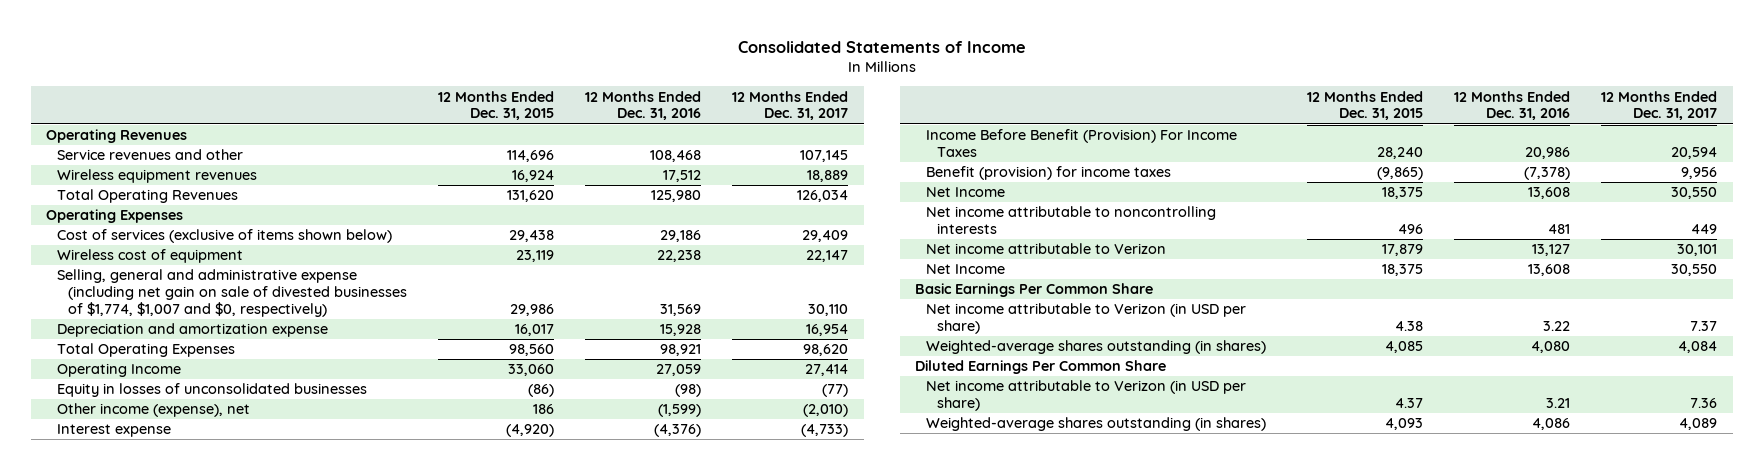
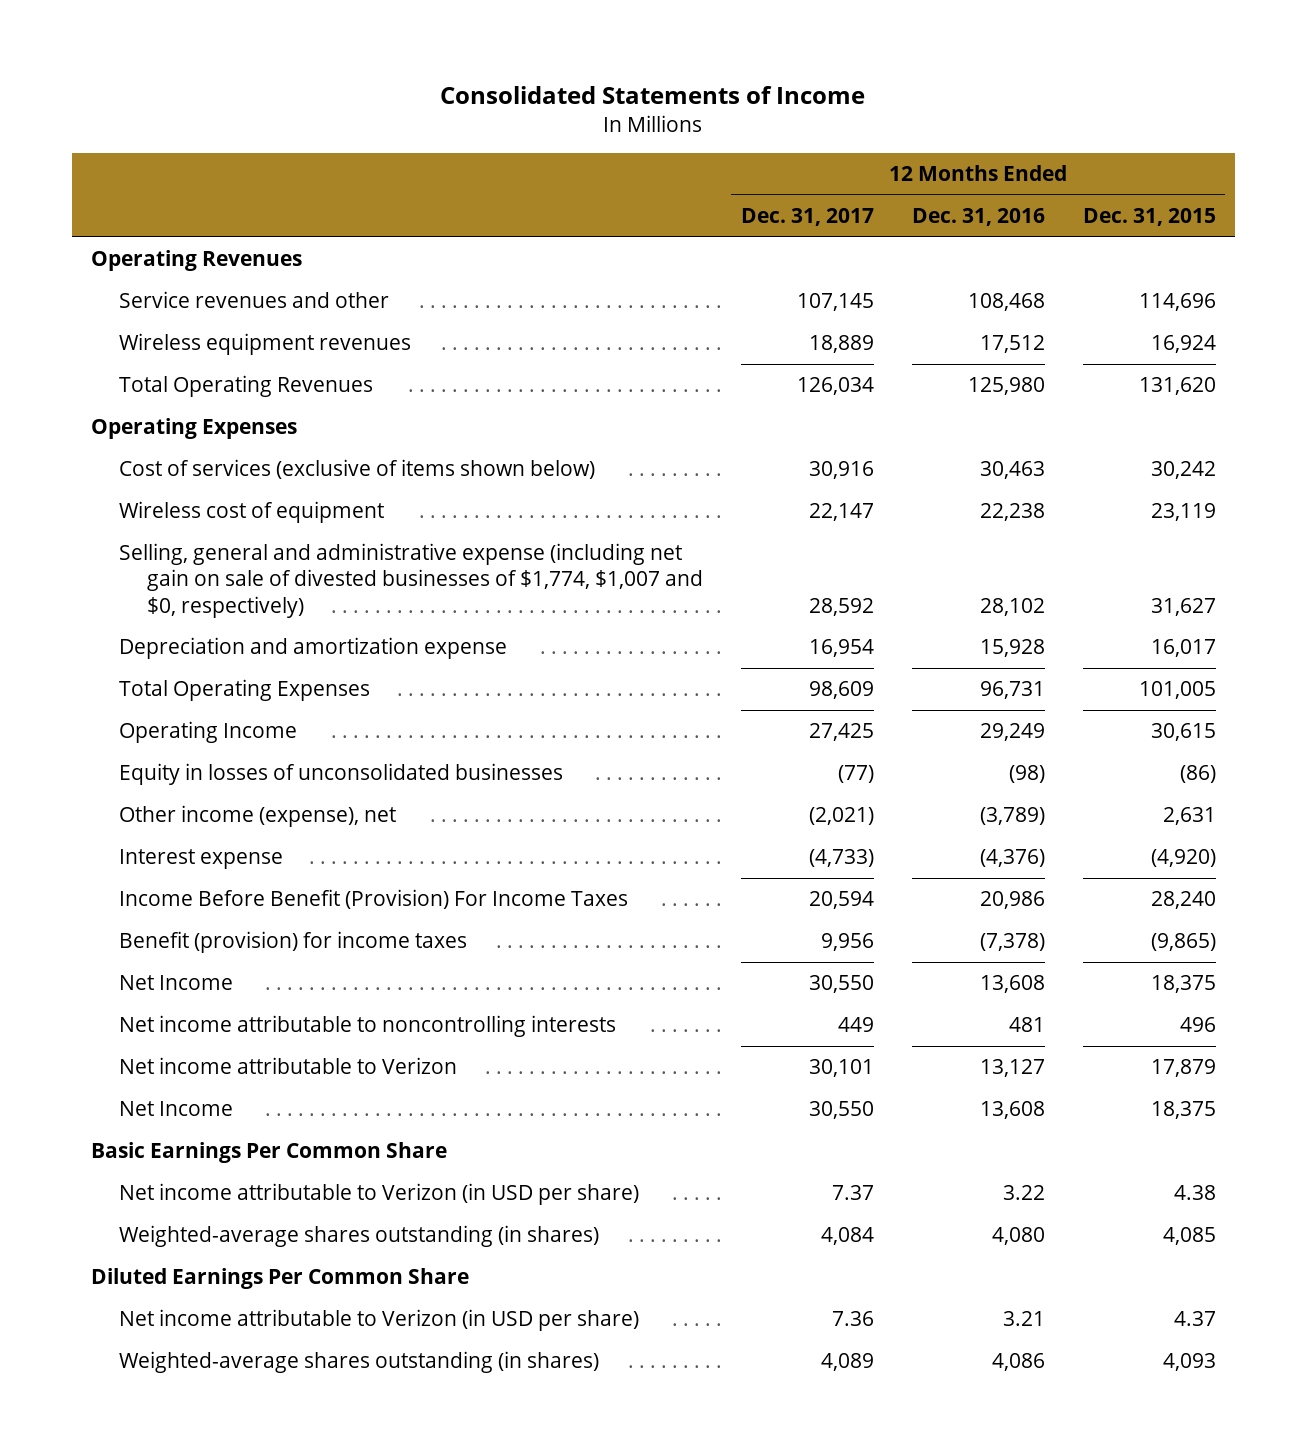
- | 12 Months Ended Dec. 31, 2015 | 12 Months Ended Dec. 31, 2016 | 12 Months Ended Dec. 31, 2017
+ | 12 Months Ended Dec. 31, 2017 | 12 Months Ended Dec. 31, 2016 | 12 Months Ended Dec. 31, 2015
- Cost of services (exclusive of items shown below) | 29,438 | 29,186 | 29,409
+ Cost of services (exclusive of items shown below) | 30,916 | 30,463 | 30,242
- Selling, general and administrative expense (including net gain on sale of divested businesses of $1,774, $1,007 and $0, respectively) | 29,986 | 31,569 | 30,110
+ Selling, general and administrative expense (including net gain on sale of divested businesses of $1,774, $1,007 and $0, respectively) | 28,592 | 28,102 | 31,627
- Total Operating Expenses | 98,560 | 98,921 | 98,620
- Operating Income | 33,060 | 27,059 | 27,414
+ Total Operating Expenses | 98,609 | 96,731 | 101,005
+ Operating Income | 27,425 | 29,249 | 30,615
- Other income (expense), net | 186 | (1,599) | (2,010)
+ Other income (expense), net | (2,021) | (3,789) | 2,631

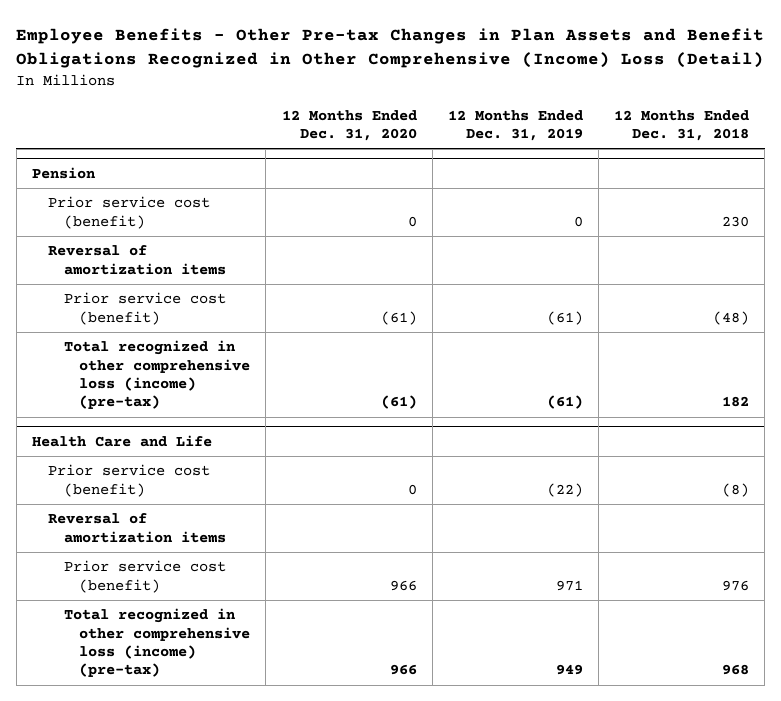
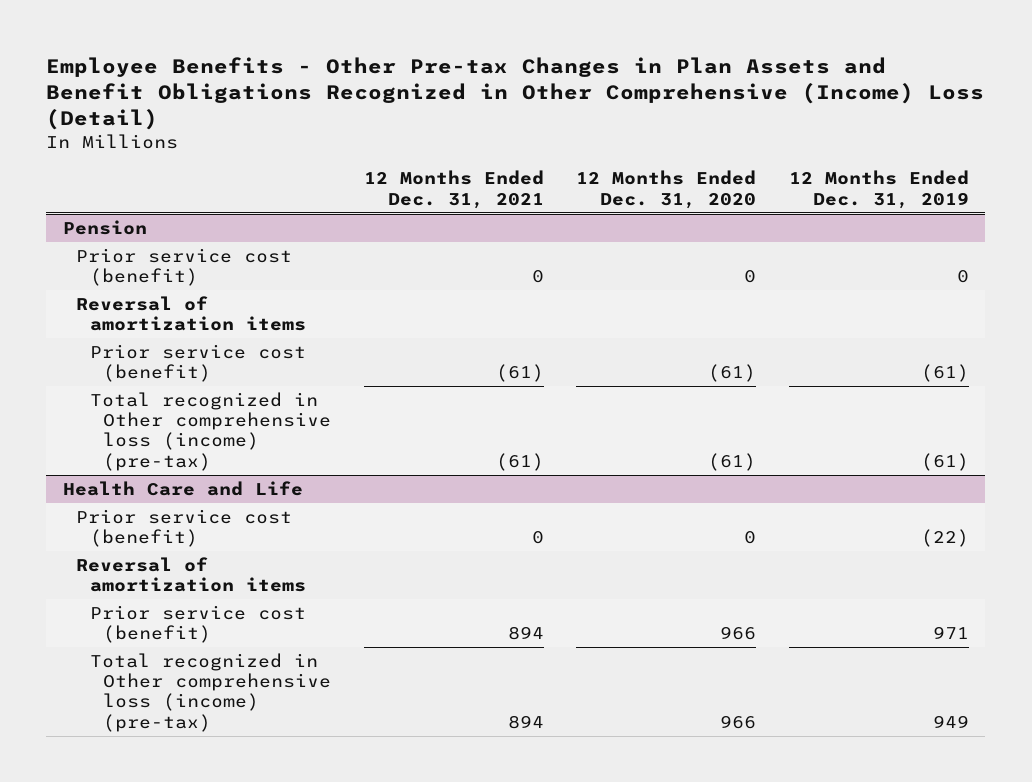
- | 12 Months Ended Dec. 31, 2020 | 12 Months Ended Dec. 31, 2019 | 12 Months Ended Dec. 31, 2018
+ | 12 Months Ended Dec. 31, 2021 | 12 Months Ended Dec. 31, 2020 | 12 Months Ended Dec. 31, 2019
@ Pension
- Total recognized in other comprehensive loss (income) (pre-tax) | (61) | (61) | 182
+ Total recognized in Other comprehensive loss (income) (pre-tax) | (61) | (61) | (61)
@ Health Care and Life
- Total recognized in other comprehensive loss (income) (pre-tax) | 966 | 949 | 968
+ Total recognized in Other comprehensive loss (income) (pre-tax) | 894 | 966 | 949

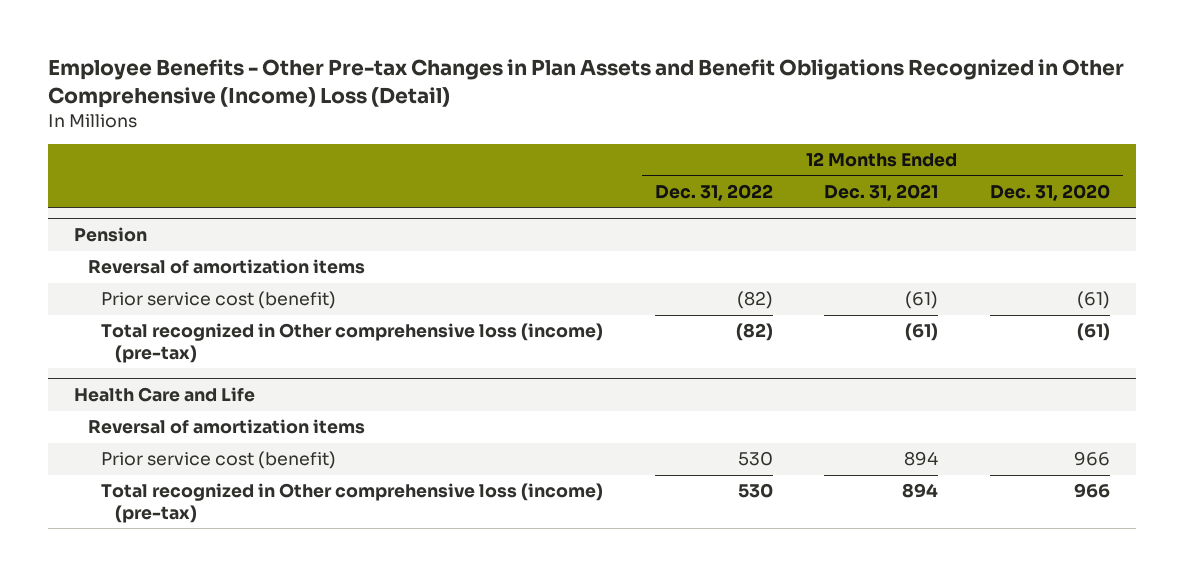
- | 12 Months Ended Dec. 31, 2021 | 12 Months Ended Dec. 31, 2020 | 12 Months Ended Dec. 31, 2019
+ | 12 Months Ended Dec. 31, 2022 | 12 Months Ended Dec. 31, 2021 | 12 Months Ended Dec. 31, 2020
@ Pension
- Prior service cost (benefit) | 0 | 0 | 0
@ Health Care and Life
- Prior service cost (benefit) | 0 | 0 | (22)

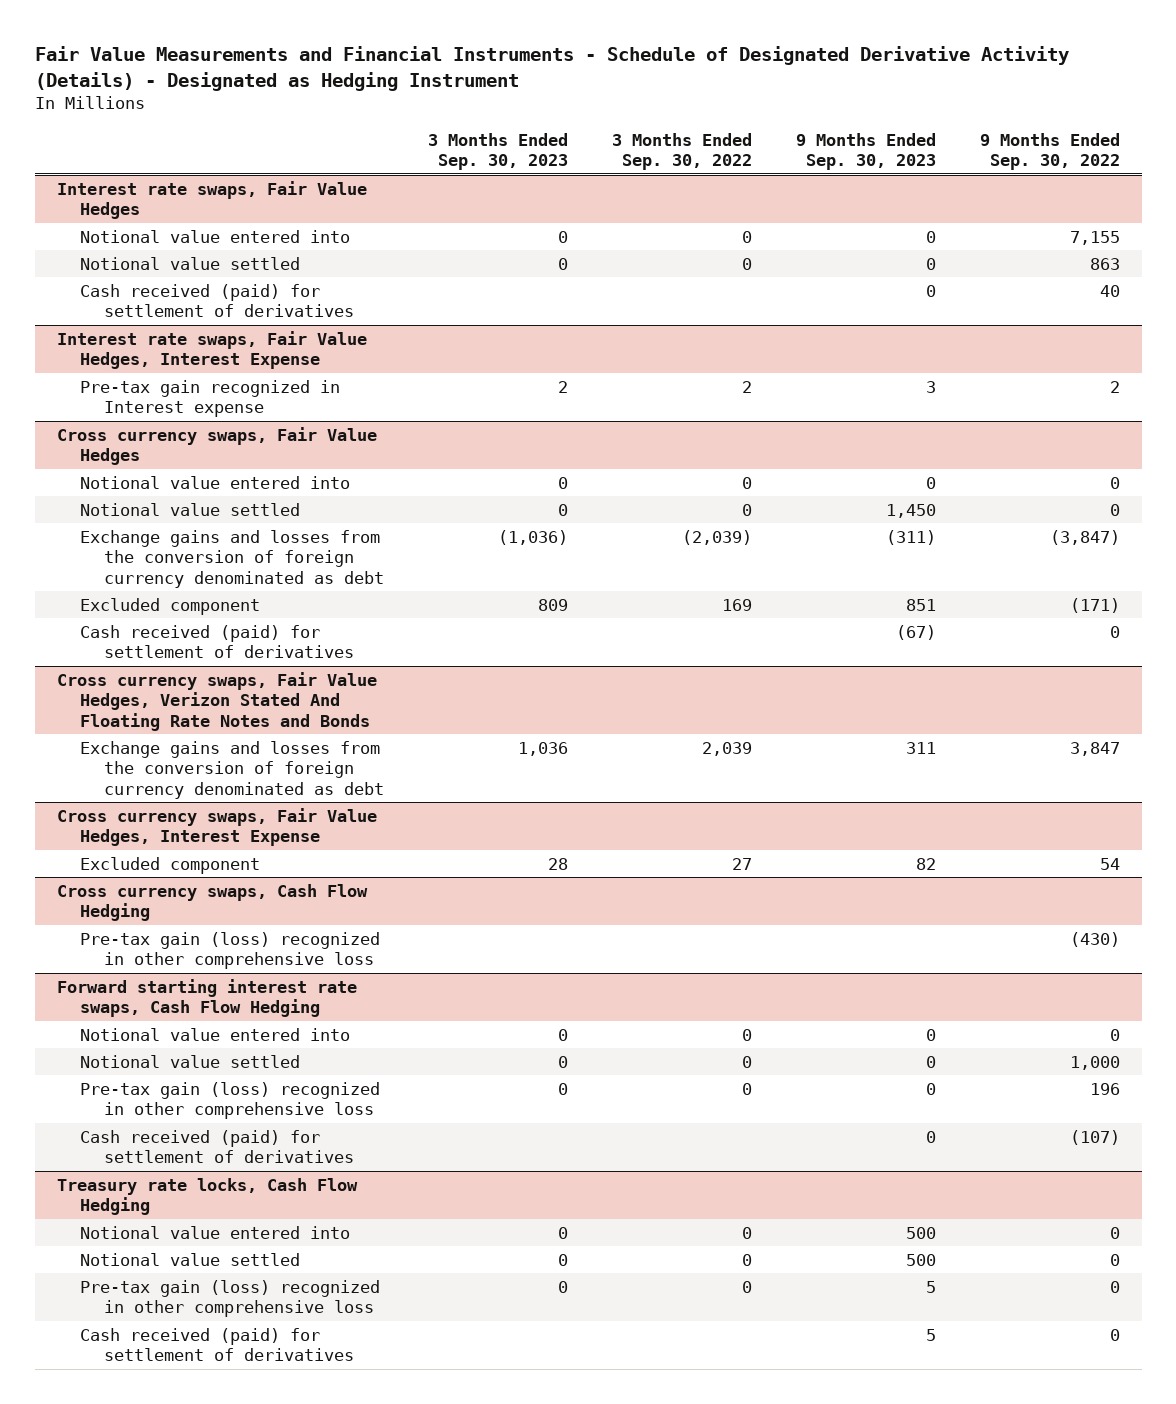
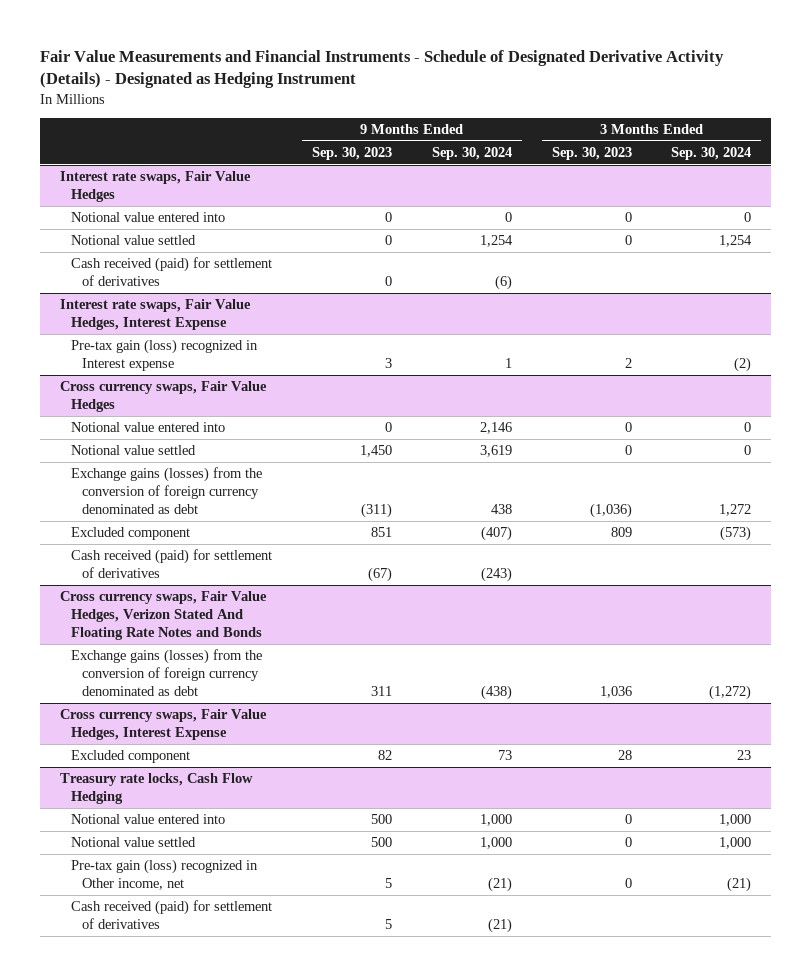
- | 3 Months Ended Sep. 30, 2023 | 3 Months Ended Sep. 30, 2022 | 9 Months Ended Sep. 30, 2023 | 9 Months Ended Sep. 30, 2022
+ | 9 Months Ended Sep. 30, 2023 | 9 Months Ended Sep. 30, 2024 | 3 Months Ended Sep. 30, 2023 | 3 Months Ended Sep. 30, 2024
@ Interest rate swaps, Fair Value Hedges, Interest Expense
- Pre-tax gain recognized in Interest expense | 2 | 2 | 3 | 2
+ Pre-tax gain (loss) recognized in Interest expense | 3 | 1 | 2 | (2)
@ Cross currency swaps, Fair Value Hedges
- Exchange gains and losses from the conversion of foreign currency denominated as debt | (1,036) | (2,039) | (311) | (3,847)
+ Exchange gains (losses) from the conversion of foreign currency denominated as debt | (311) | 438 | (1,036) | 1,272
@ Cross currency swaps, Fair Value Hedges, Verizon Stated And Floating Rate Notes and Bonds
- Exchange gains and losses from the conversion of foreign currency denominated as debt | 1,036 | 2,039 | 311 | 3,847
+ Exchange gains (losses) from the conversion of foreign currency denominated as debt | 311 | (438) | 1,036 | (1,272)
- Cross currency swaps, Cash Flow Hedging
- Pre-tax gain (loss) recognized in other comprehensive loss | | | | (430)
- Forward starting interest rate swaps, Cash Flow Hedging
- Notional value entered into | 0 | 0 | 0 | 0
- Notional value settled | 0 | 0 | 0 | 1,000
- Pre-tax gain (loss) recognized in other comprehensive loss | 0 | 0 | 0 | 196
- Cash received (paid) for settlement of derivatives | | | 0 | (107)
@ Treasury rate locks, Cash Flow Hedging
- Pre-tax gain (loss) recognized in other comprehensive loss | 0 | 0 | 5 | 0
+ Pre-tax gain (loss) recognized in Other income, net | 5 | (21) | 0 | (21)

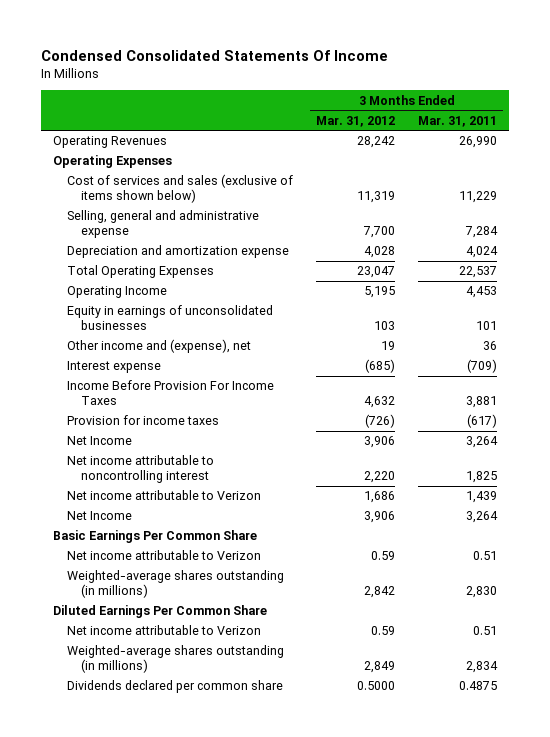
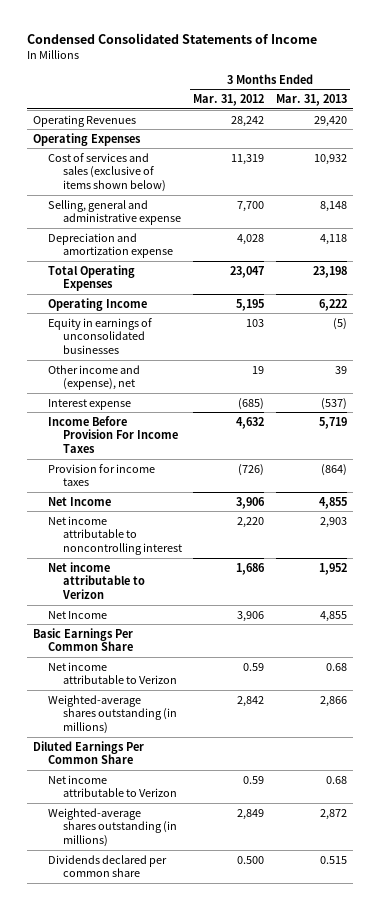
- Condensed Consolidated Statements Of Income
+ Condensed Consolidated Statements of Income
- | 3 Months Ended Mar. 31, 2012 | 3 Months Ended Mar. 31, 2011
+ | 3 Months Ended Mar. 31, 2012 | 3 Months Ended Mar. 31, 2013
- Dividends declared per common share | 0.5000 | 0.4875
+ Dividends declared per common share | 0.500 | 0.515

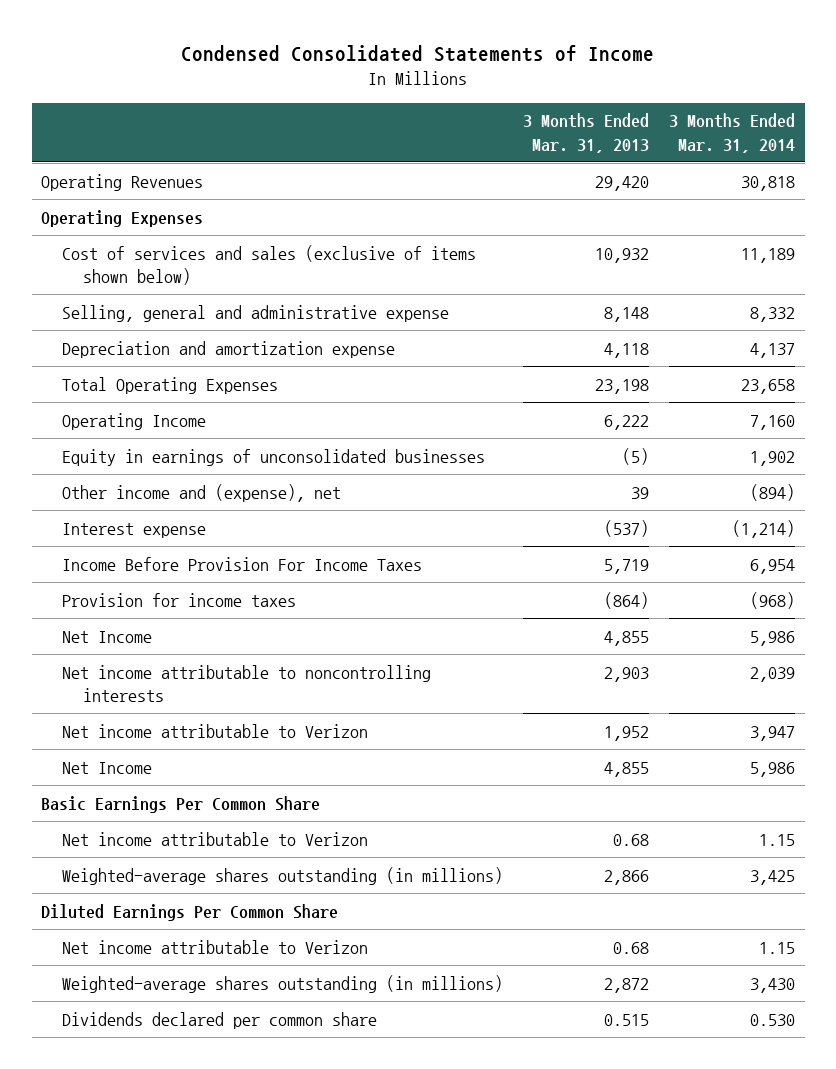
- | 3 Months Ended Mar. 31, 2012 | 3 Months Ended Mar. 31, 2013
+ | 3 Months Ended Mar. 31, 2013 | 3 Months Ended Mar. 31, 2014
- Net income attributable to noncontrolling interest | 2,220 | 2,903
+ Net income attributable to noncontrolling interests | 2,903 | 2,039

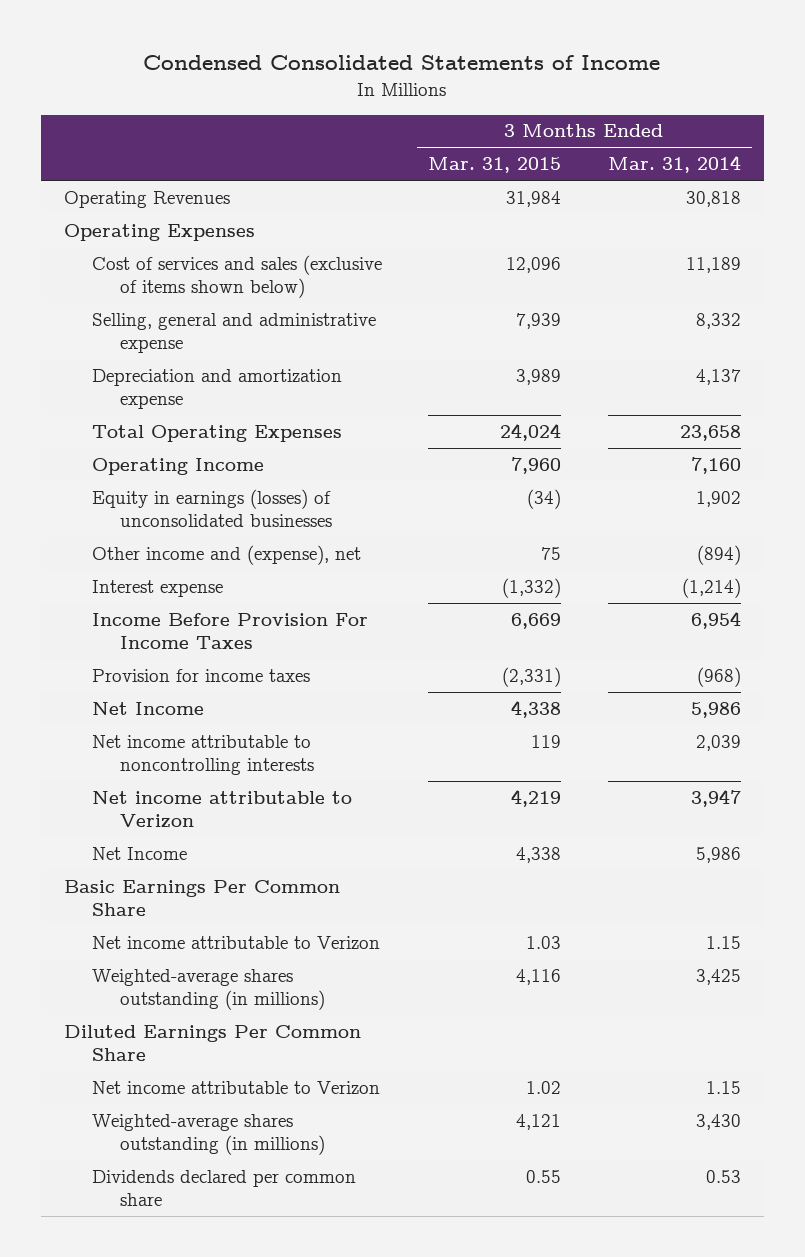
- | 3 Months Ended Mar. 31, 2013 | 3 Months Ended Mar. 31, 2014
+ | 3 Months Ended Mar. 31, 2015 | 3 Months Ended Mar. 31, 2014
- Equity in earnings of unconsolidated businesses | (5) | 1,902
+ Equity in earnings (losses) of unconsolidated businesses | (34) | 1,902
- Dividends declared per common share | 0.515 | 0.530
+ Dividends declared per common share | 0.55 | 0.53

